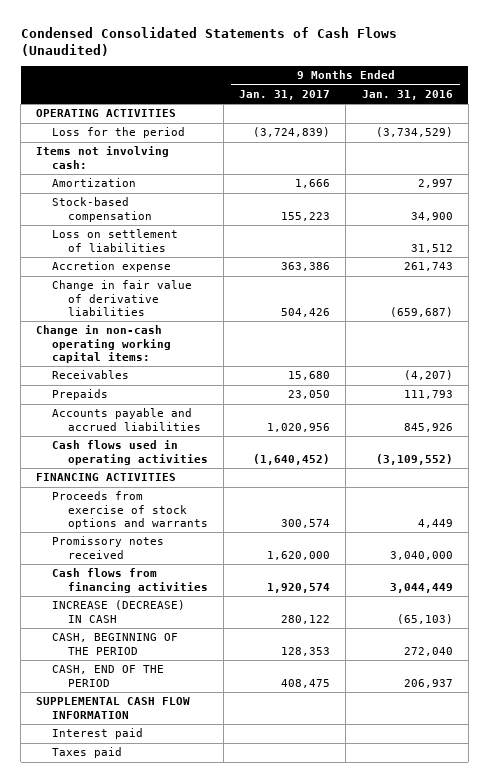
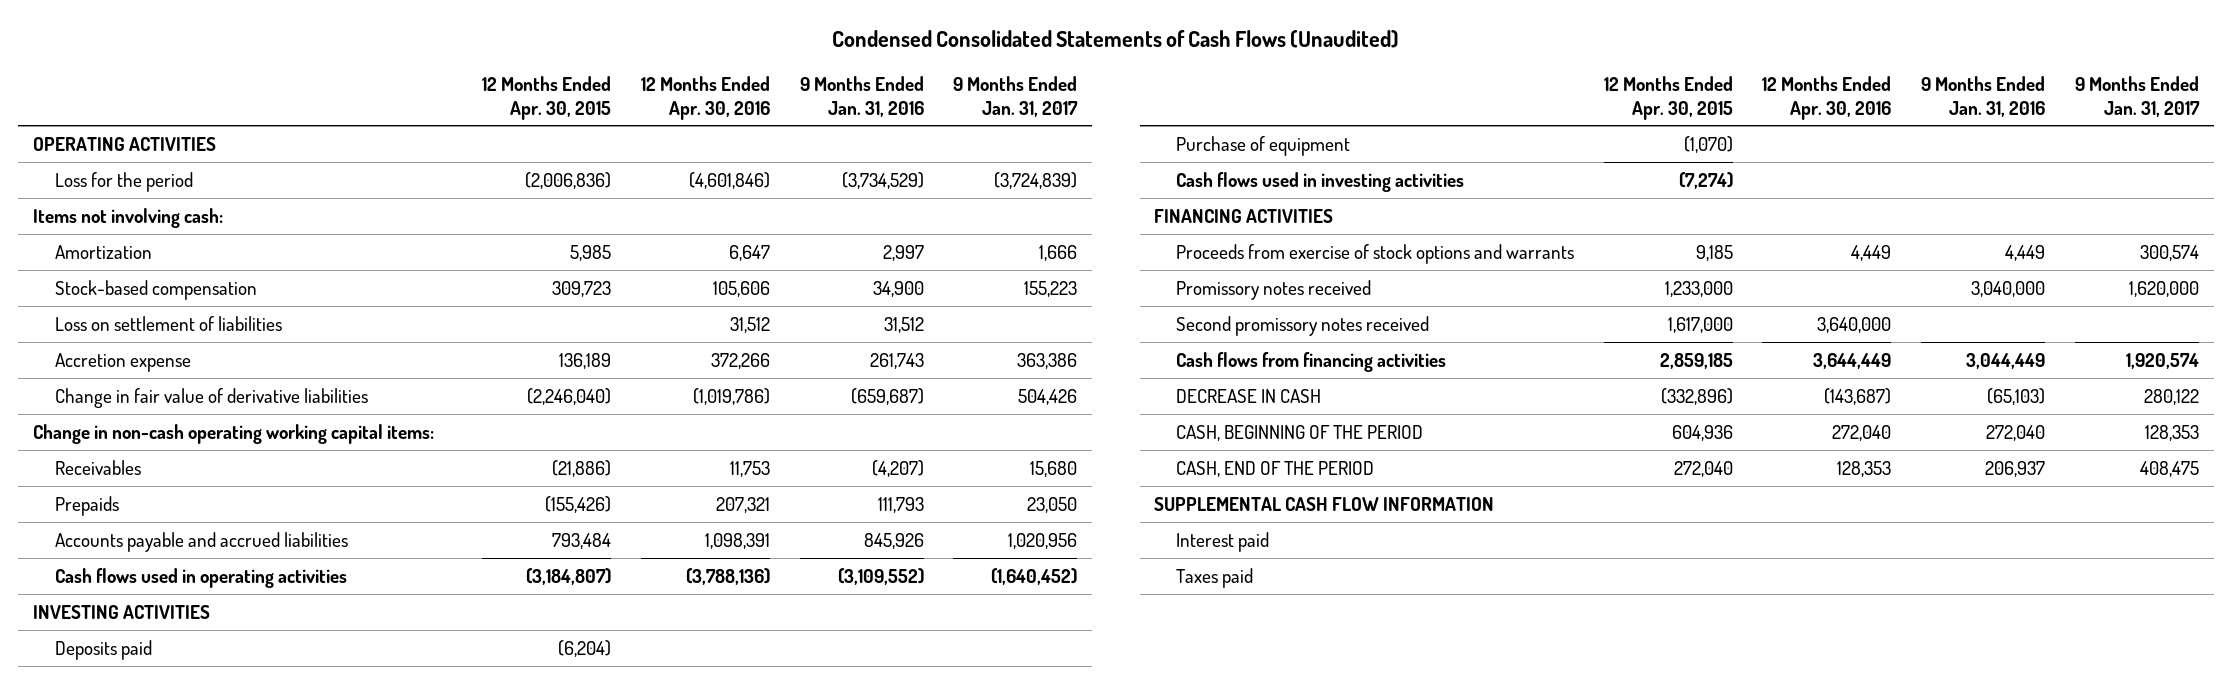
- | 9 Months Ended Jan. 31, 2017 | 9 Months Ended Jan. 31, 2016
+ | 12 Months Ended Apr. 30, 2015 | 12 Months Ended Apr. 30, 2016 | 9 Months Ended Jan. 31, 2016 | 9 Months Ended Jan. 31, 2017
+ INVESTING ACTIVITIES
+ Deposits paid | (6,204) | | |
+ Purchase of equipment | (1,070) | | |
+ Cash flows used in investing activities | (7,274) | | |
+ Second promissory notes received | 1,617,000 | 3,640,000 | |
- INCREASE (DECREASE) IN CASH | 280,122 | (65,103)
+ DECREASE IN CASH | (332,896) | (143,687) | (65,103) | 280,122

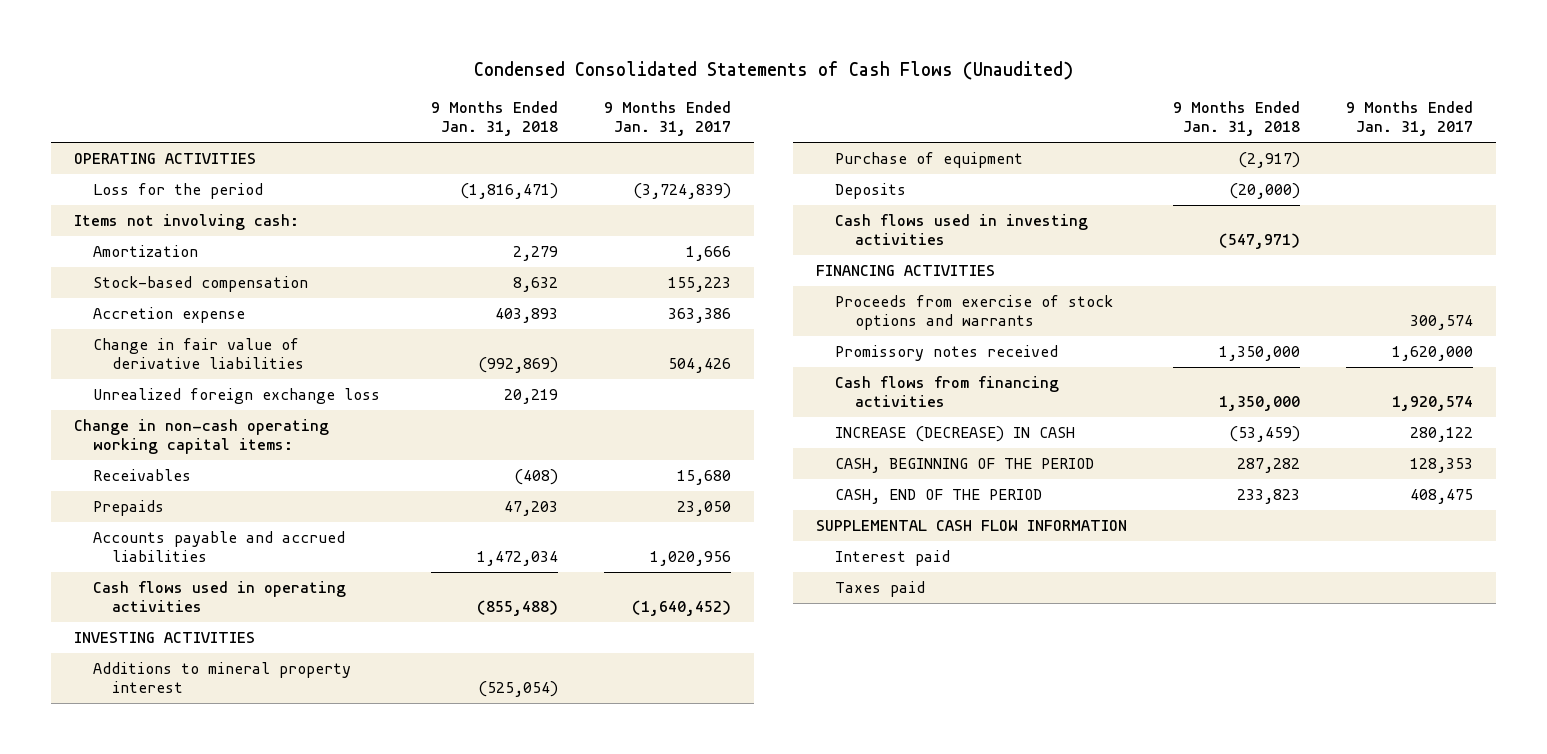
- | 12 Months Ended Apr. 30, 2015 | 12 Months Ended Apr. 30, 2016 | 9 Months Ended Jan. 31, 2016 | 9 Months Ended Jan. 31, 2017
+ | 9 Months Ended Jan. 31, 2018 | 9 Months Ended Jan. 31, 2017
- Loss on settlement of liabilities | | 31,512 | 31,512 |
+ Unrealized foreign exchange loss | 20,219 |
- Deposits paid | (6,204) | | |
+ Additions to mineral property interest | (525,054) |
+ Deposits | (20,000) |
- Second promissory notes received | 1,617,000 | 3,640,000 | |
- DECREASE IN CASH | (332,896) | (143,687) | (65,103) | 280,122
+ INCREASE (DECREASE) IN CASH | (53,459) | 280,122

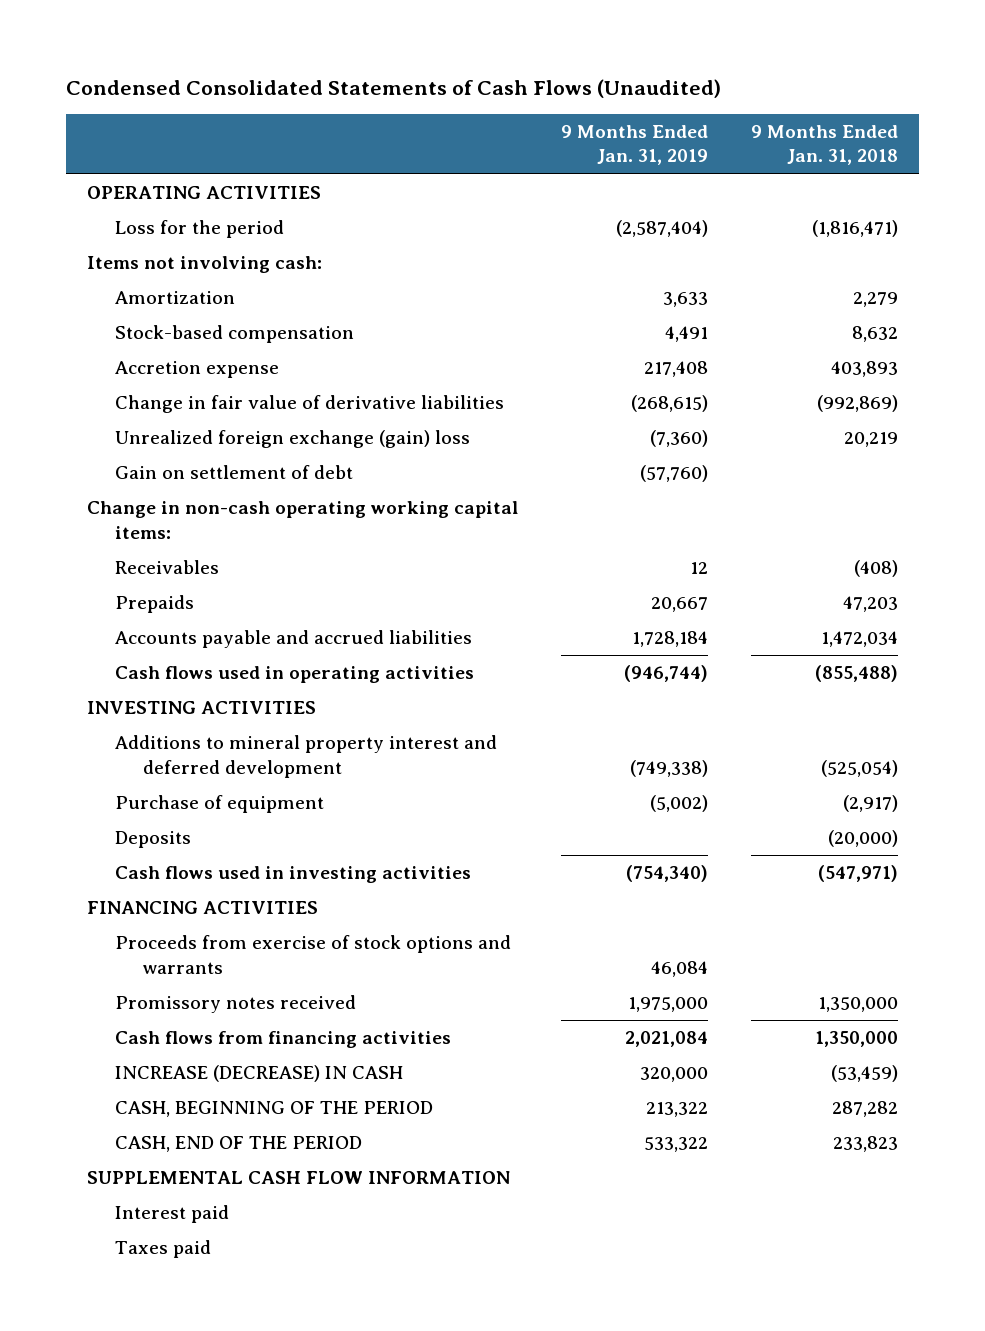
- | 9 Months Ended Jan. 31, 2018 | 9 Months Ended Jan. 31, 2017
+ | 9 Months Ended Jan. 31, 2019 | 9 Months Ended Jan. 31, 2018
- Unrealized foreign exchange loss | 20,219 |
+ Unrealized foreign exchange (gain) loss | (7,360) | 20,219
+ Gain on settlement of debt | (57,760) |
- Additions to mineral property interest | (525,054) |
+ Additions to mineral property interest and deferred development | (749,338) | (525,054)

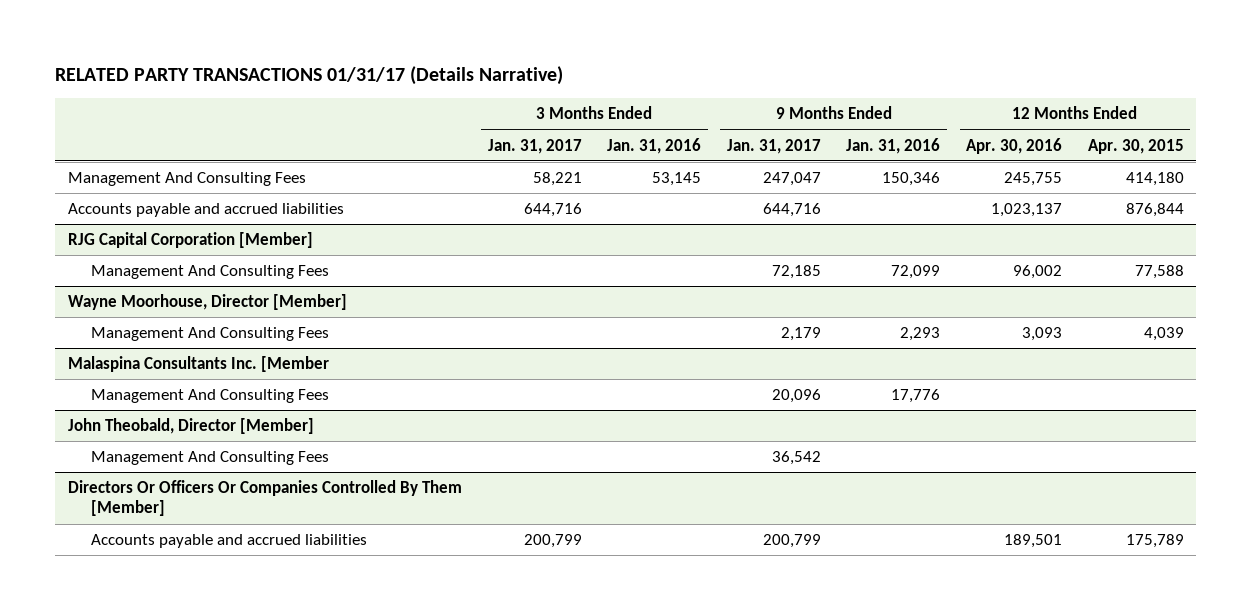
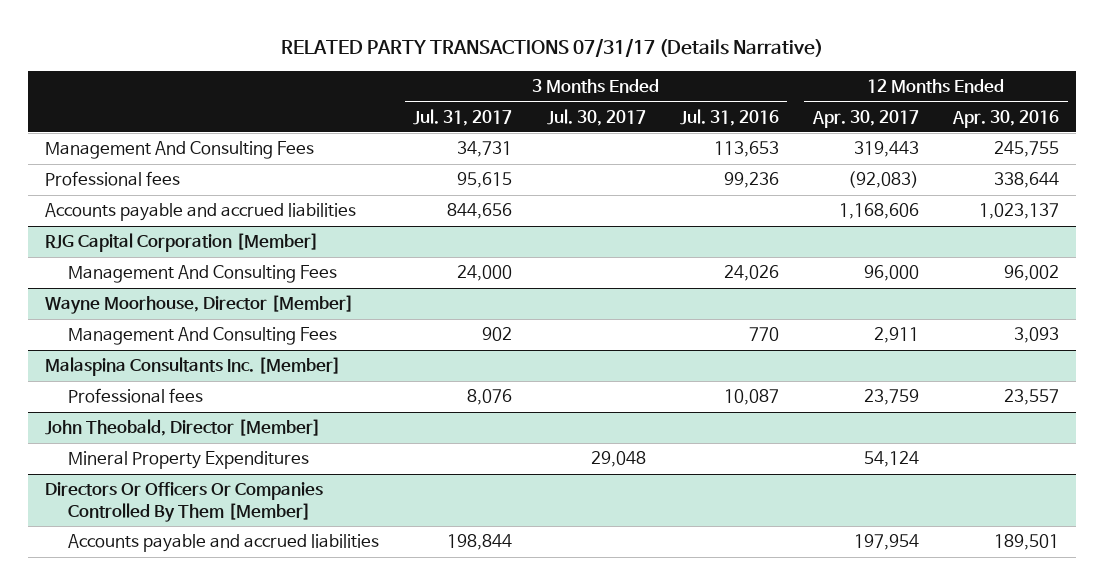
- RELATED PARTY TRANSACTIONS 01/31/17 (Details Narrative)
+ RELATED PARTY TRANSACTIONS 07/31/17 (Details Narrative)
- | 3 Months Ended Jan. 31, 2017 | 3 Months Ended Jan. 31, 2016 | 9 Months Ended Jan. 31, 2017 | 9 Months Ended Jan. 31, 2016 | 12 Months Ended Apr. 30, 2016 | 12 Months Ended Apr. 30, 2015
+ | 3 Months Ended Jul. 31, 2017 | 3 Months Ended Jul. 30, 2017 | 3 Months Ended Jul. 31, 2016 | 12 Months Ended Apr. 30, 2017 | 12 Months Ended Apr. 30, 2016
+ Professional fees | 95,615 | | 99,236 | (92,083) | 338,644
- Malaspina Consultants Inc. [Member
- Management And Consulting Fees | | | 20,096 | 17,776 | |
+ Malaspina Consultants Inc. [Member]
+ Professional fees | 8,076 | | 10,087 | 23,759 | 23,557
@ John Theobald, Director [Member]
- Management And Consulting Fees | | | 36,542 | | |
+ Mineral Property Expenditures | | 29,048 | | 54,124 |

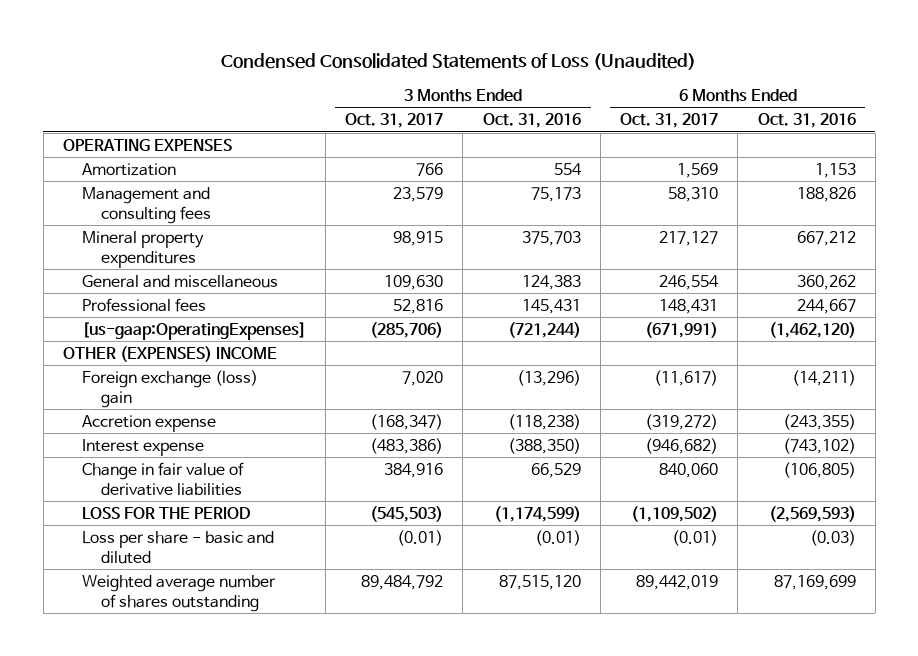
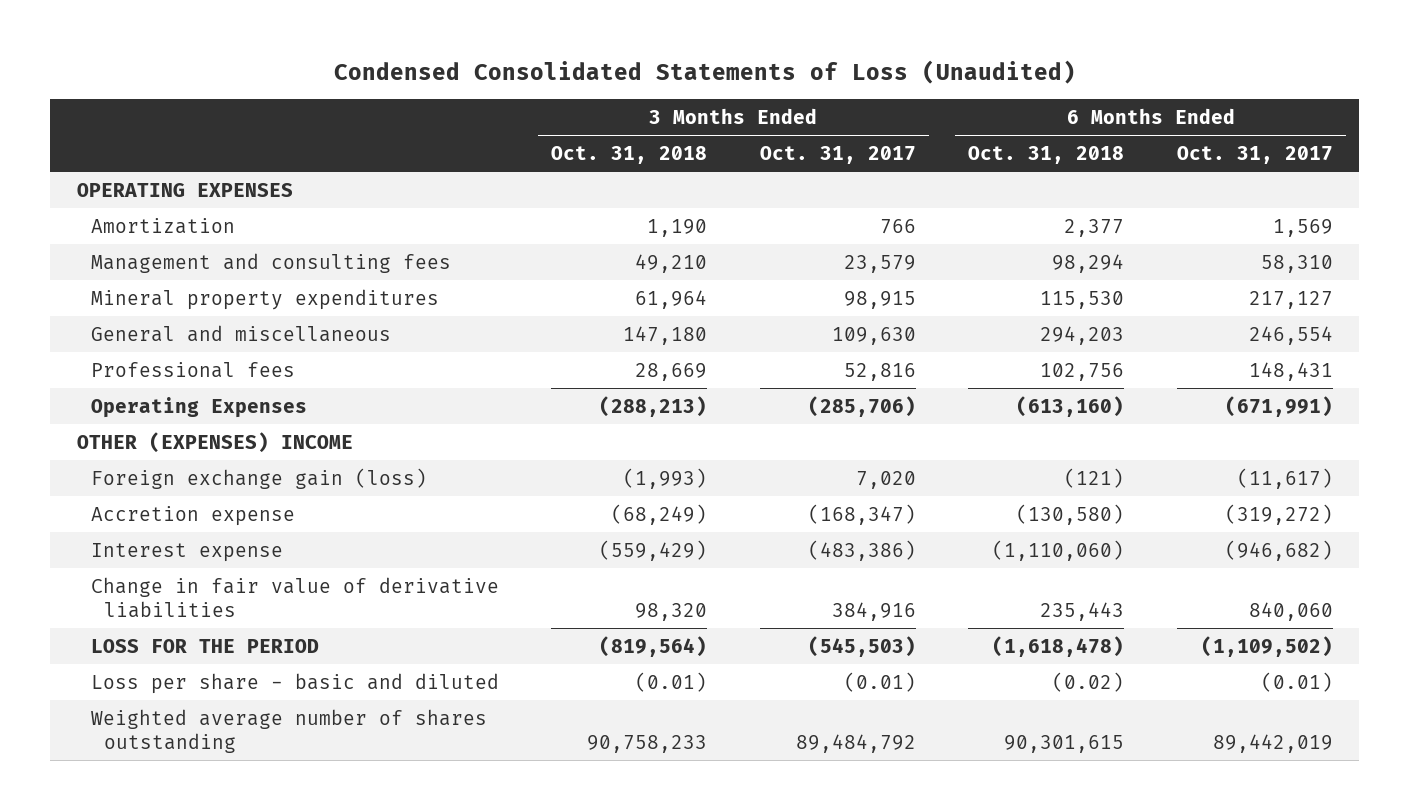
- | 3 Months Ended Oct. 31, 2017 | 3 Months Ended Oct. 31, 2016 | 6 Months Ended Oct. 31, 2017 | 6 Months Ended Oct. 31, 2016
+ | 3 Months Ended Oct. 31, 2018 | 3 Months Ended Oct. 31, 2017 | 6 Months Ended Oct. 31, 2018 | 6 Months Ended Oct. 31, 2017
- [us-gaap:OperatingExpenses] | (285,706) | (721,244) | (671,991) | (1,462,120)
+ Operating Expenses | (288,213) | (285,706) | (613,160) | (671,991)
- Foreign exchange (loss) gain | 7,020 | (13,296) | (11,617) | (14,211)
+ Foreign exchange gain (loss) | (1,993) | 7,020 | (121) | (11,617)

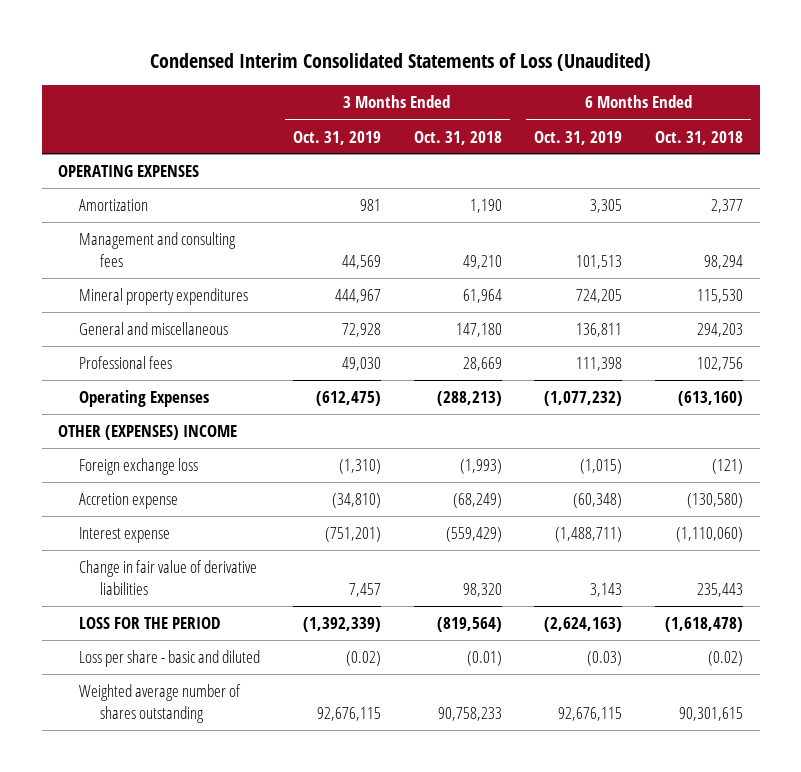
- Condensed Consolidated Statements of Loss (Unaudited)
+ Condensed Interim Consolidated Statements of Loss (Unaudited)
- | 3 Months Ended Oct. 31, 2018 | 3 Months Ended Oct. 31, 2017 | 6 Months Ended Oct. 31, 2018 | 6 Months Ended Oct. 31, 2017
+ | 3 Months Ended Oct. 31, 2019 | 3 Months Ended Oct. 31, 2018 | 6 Months Ended Oct. 31, 2019 | 6 Months Ended Oct. 31, 2018
- Foreign exchange gain (loss) | (1,993) | 7,020 | (121) | (11,617)
+ Foreign exchange loss | (1,310) | (1,993) | (1,015) | (121)

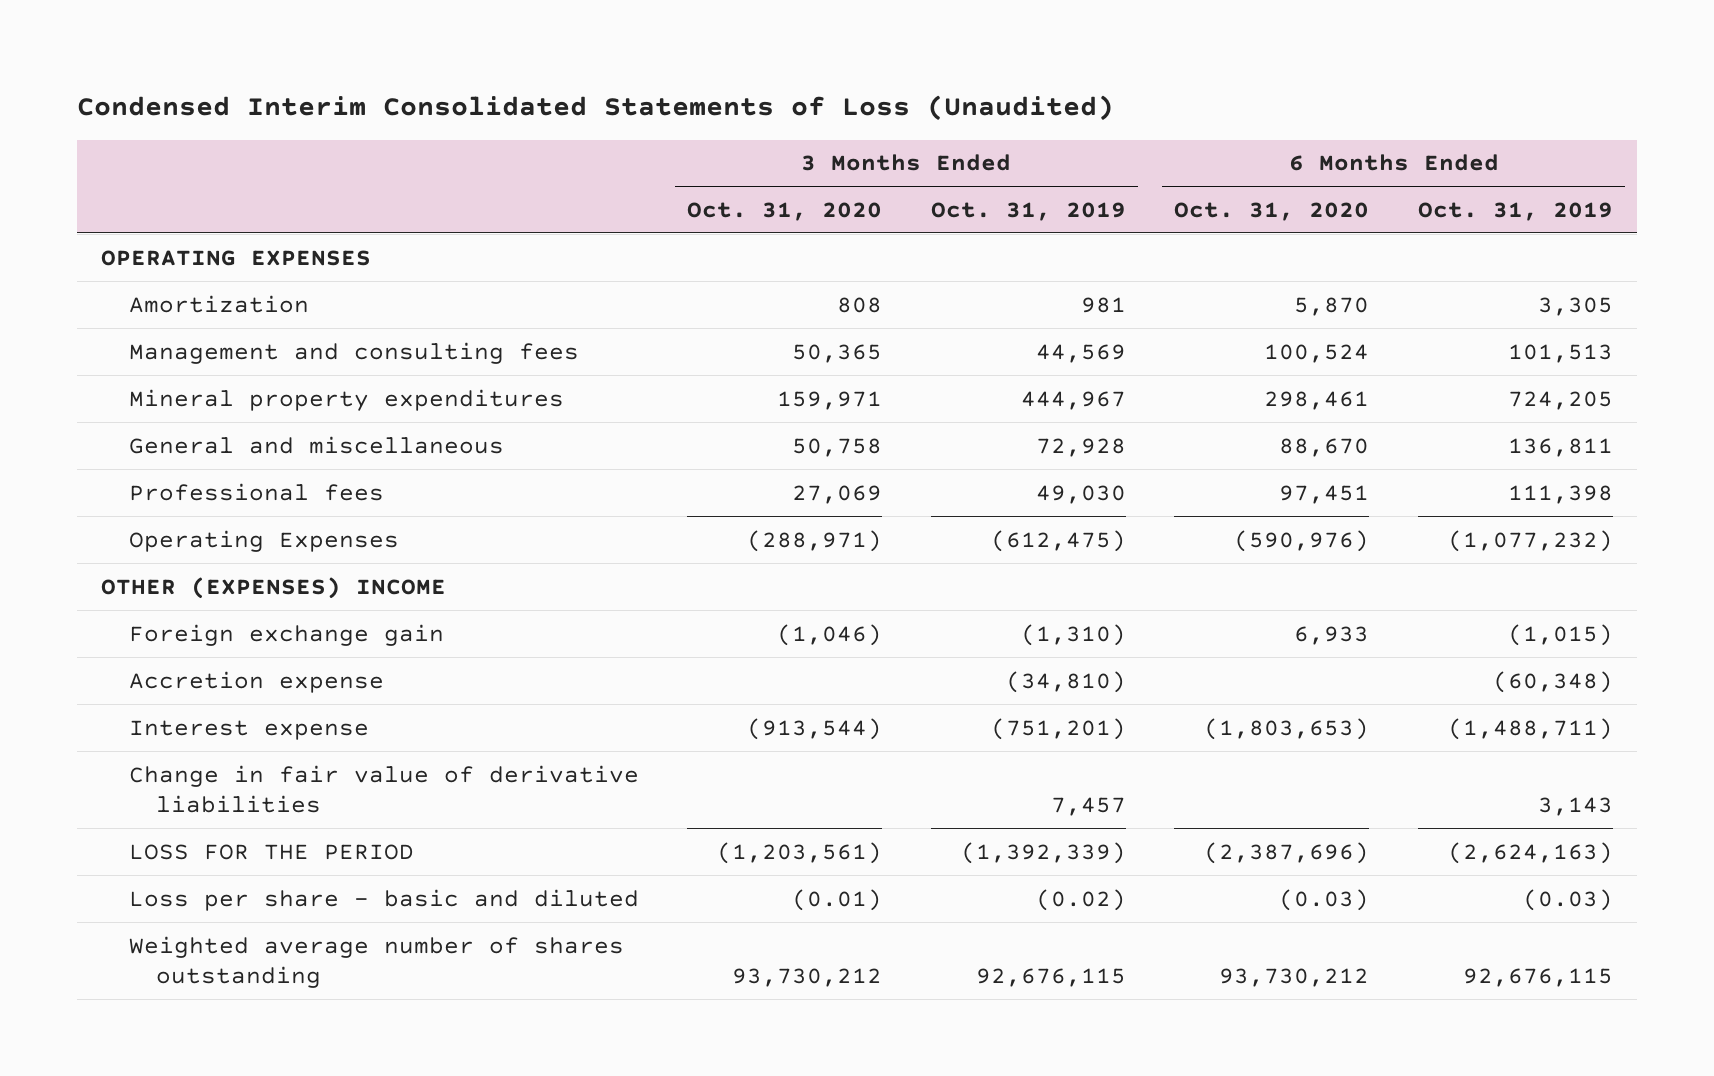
- | 3 Months Ended Oct. 31, 2019 | 3 Months Ended Oct. 31, 2018 | 6 Months Ended Oct. 31, 2019 | 6 Months Ended Oct. 31, 2018
+ | 3 Months Ended Oct. 31, 2020 | 3 Months Ended Oct. 31, 2019 | 6 Months Ended Oct. 31, 2020 | 6 Months Ended Oct. 31, 2019
- Foreign exchange loss | (1,310) | (1,993) | (1,015) | (121)
+ Foreign exchange gain | (1,046) | (1,310) | 6,933 | (1,015)

